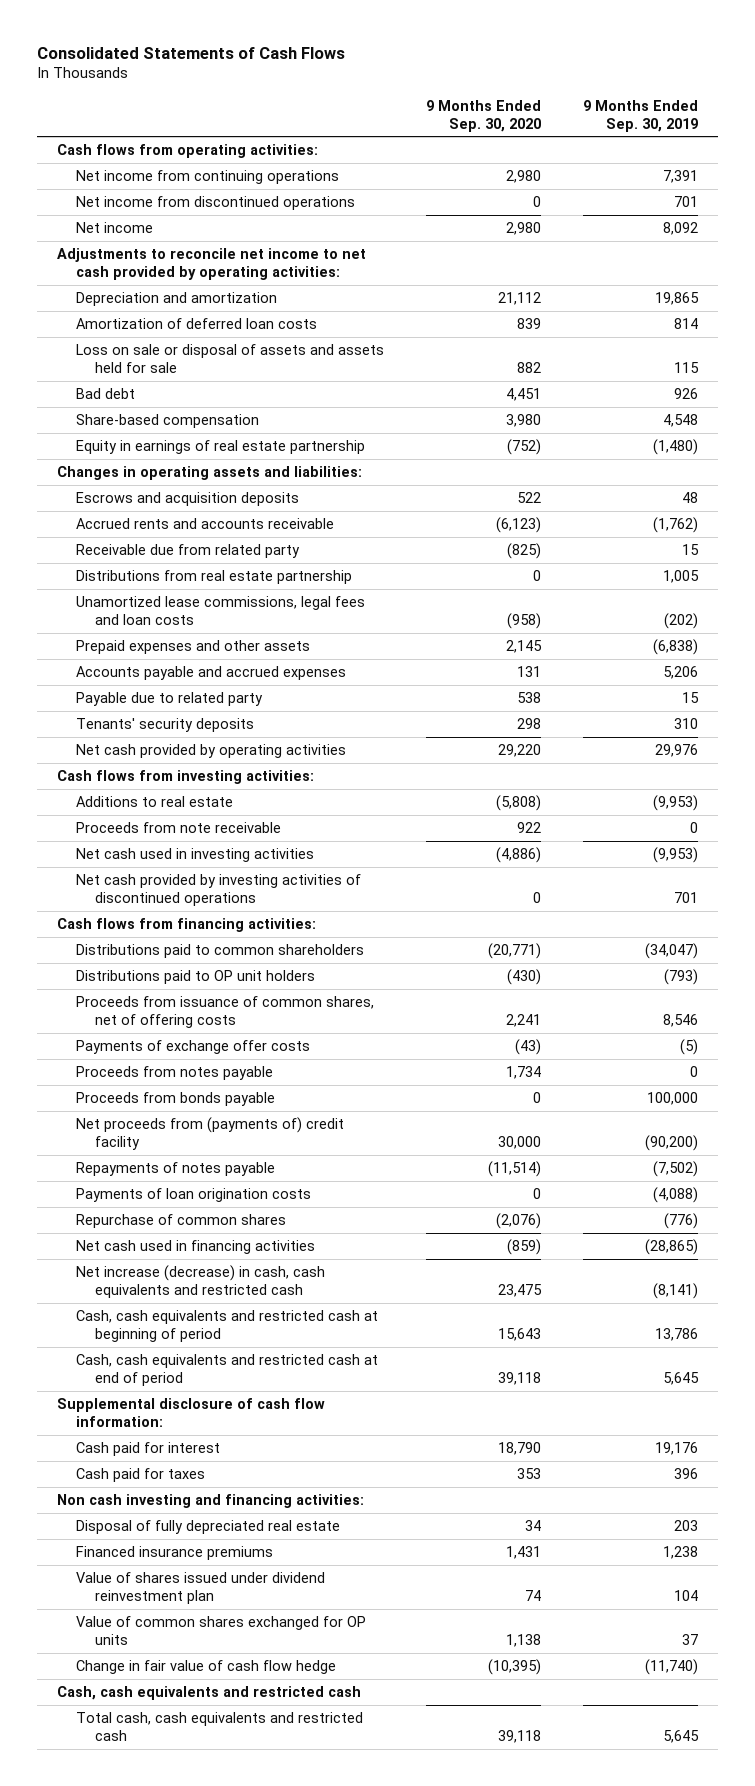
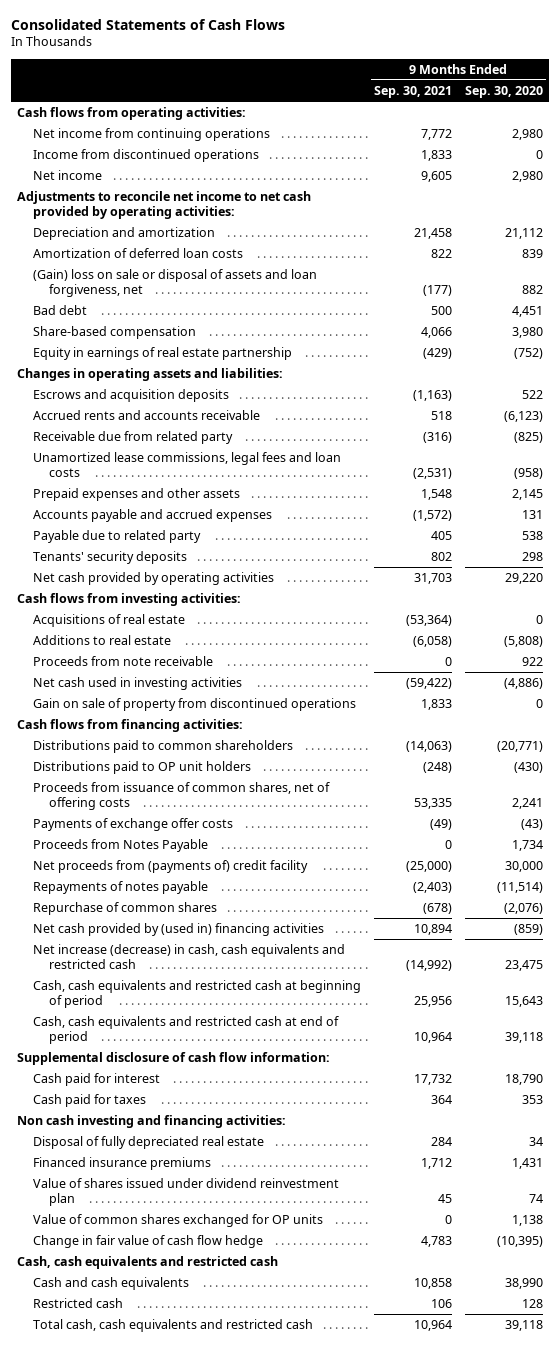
- | 9 Months Ended Sep. 30, 2020 | 9 Months Ended Sep. 30, 2019
+ | 9 Months Ended Sep. 30, 2021 | 9 Months Ended Sep. 30, 2020
- Net income from discontinued operations | 0 | 701
+ Income from discontinued operations | 1,833 | 0
- Loss on sale or disposal of assets and assets held for sale | 882 | 115
+ (Gain) loss on sale or disposal of assets and loan forgiveness, net | (177) | 882
- Distributions from real estate partnership | 0 | 1,005
+ Acquisitions of real estate | (53,364) | 0
- Net cash provided by investing activities of discontinued operations | 0 | 701
+ Gain on sale of property from discontinued operations | 1,833 | 0
- Proceeds from notes payable | 1,734 | 0
- Proceeds from bonds payable | 0 | 100,000
+ Proceeds from Notes Payable | 0 | 1,734
- Payments of loan origination costs | 0 | (4,088)
- Net cash used in financing activities | (859) | (28,865)
+ Net cash provided by (used in) financing activities | 10,894 | (859)
+ Cash and cash equivalents | 10,858 | 38,990
+ Restricted cash | 106 | 128

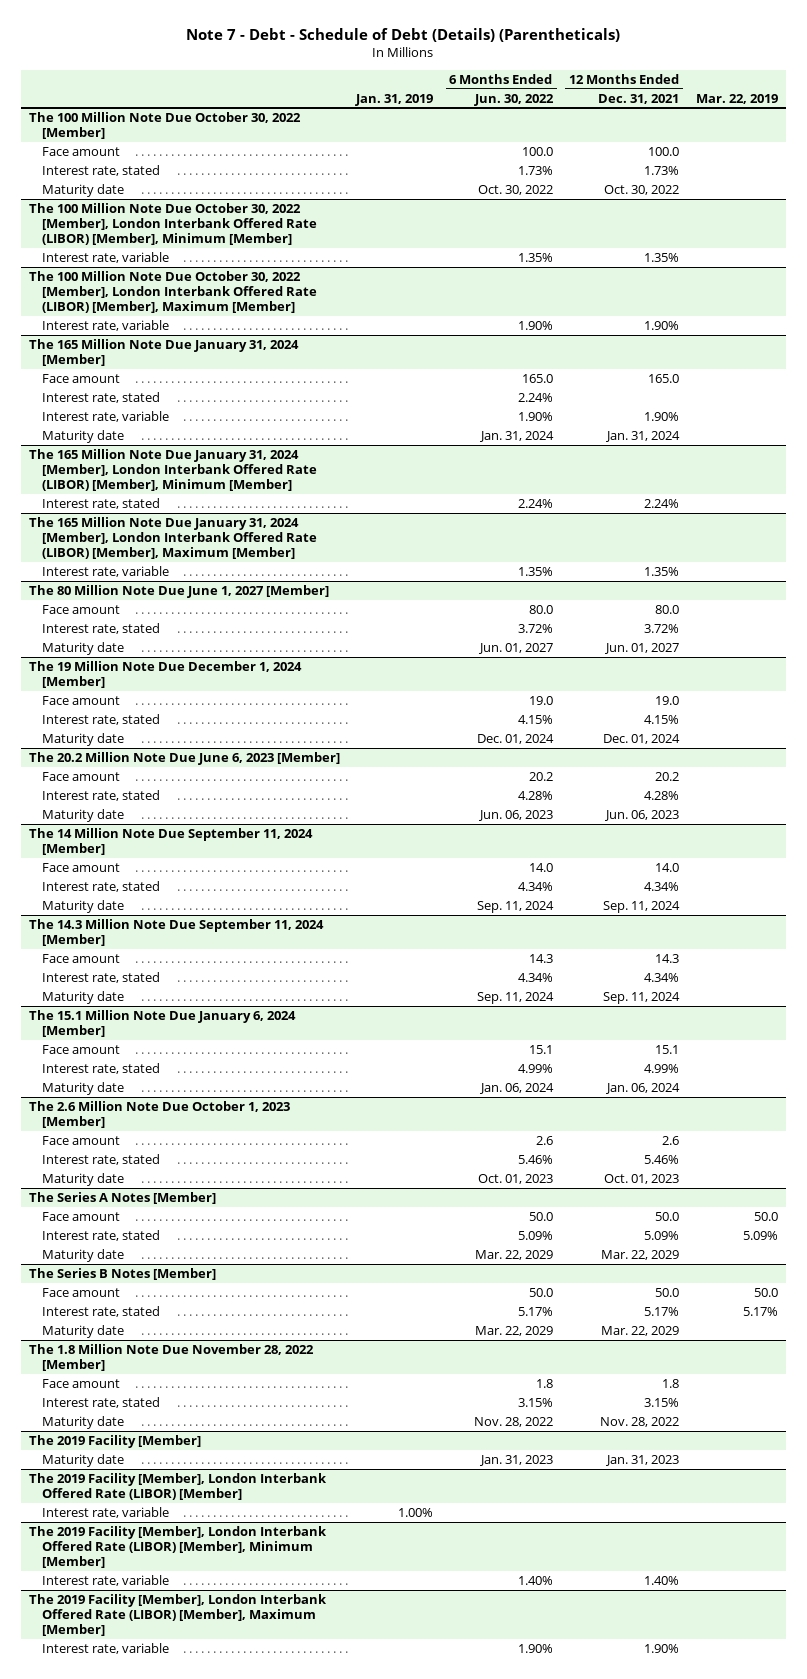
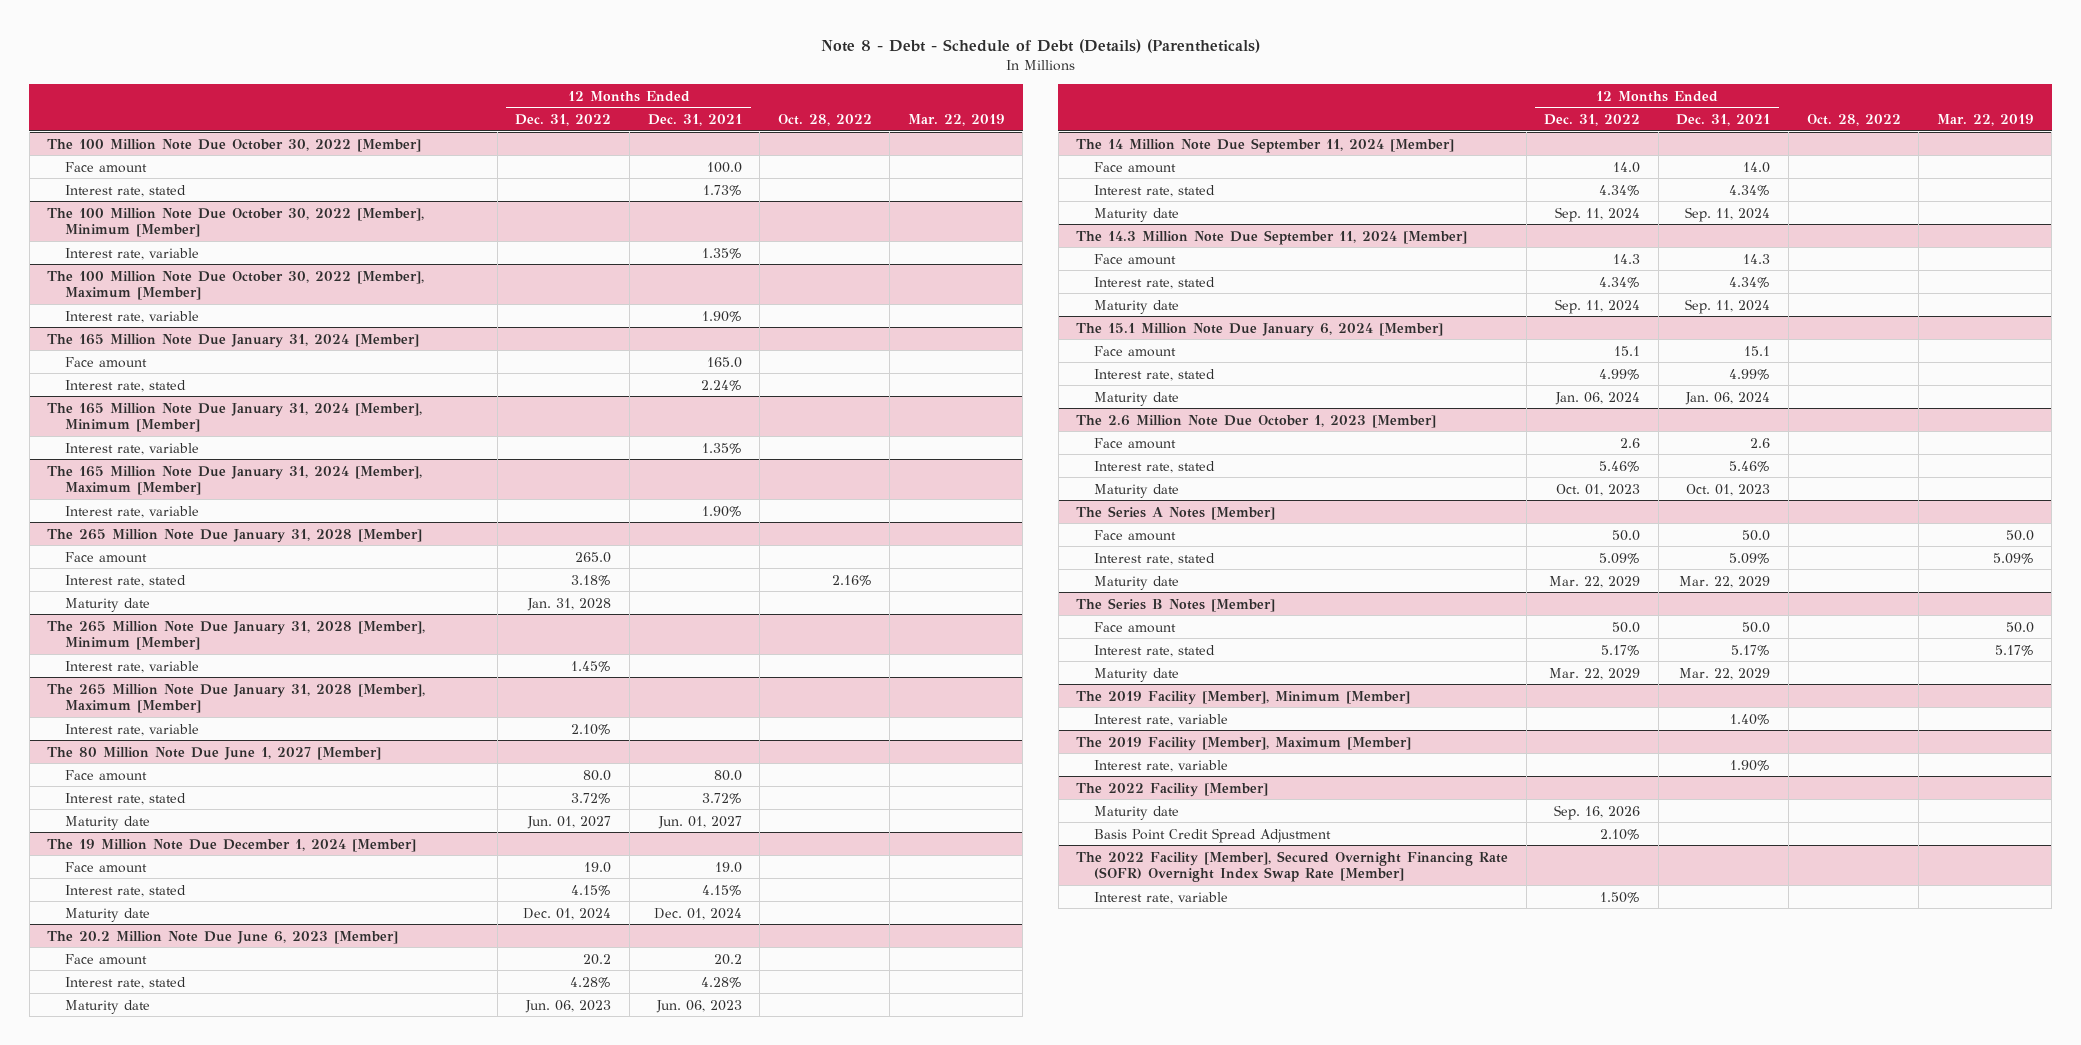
- Note 7 - Debt - Schedule of Debt (Details) (Parentheticals)
+ Note 8 - Debt - Schedule of Debt (Details) (Parentheticals)
- | Jan. 31, 2019 | 6 Months Ended Jun. 30, 2022 | 12 Months Ended Dec. 31, 2021 | Mar. 22, 2019
+ | 12 Months Ended Dec. 31, 2022 | 12 Months Ended Dec. 31, 2021 | Oct. 28, 2022 | Mar. 22, 2019
@ The 100 Million Note Due October 30, 2022 [Member]
- Maturity date | | Oct. 30, 2022 | Oct. 30, 2022 |
- The 100 Million Note Due October 30, 2022 [Member], London Interbank Offered Rate (LIBOR) [Member], Minimum [Member]
+ The 100 Million Note Due October 30, 2022 [Member], Minimum [Member]
- The 100 Million Note Due October 30, 2022 [Member], London Interbank Offered Rate (LIBOR) [Member], Maximum [Member]
+ The 100 Million Note Due October 30, 2022 [Member], Maximum [Member]
@ The 165 Million Note Due January 31, 2024 [Member]
- Interest rate, stated | | 2.24% | |
- Interest rate, variable | | 1.90% | 1.90% |
- Maturity date | | Jan. 31, 2024 | Jan. 31, 2024 |
- The 165 Million Note Due January 31, 2024 [Member], London Interbank Offered Rate (LIBOR) [Member], Minimum [Member]
- The 165 Million Note Due January 31, 2024 [Member], London Interbank Offered Rate (LIBOR) [Member], Maximum [Member]
+ The 165 Million Note Due January 31, 2024 [Member], Minimum [Member]
+ The 165 Million Note Due January 31, 2024 [Member], Maximum [Member]
+ Interest rate, variable | | 1.90% | |
+ The 265 Million Note Due January 31, 2028 [Member]
+ Face amount | 265.0 | | |
+ Interest rate, stated | 3.18% | | 2.16% |
+ Maturity date | Jan. 31, 2028 | | |
+ The 265 Million Note Due January 31, 2028 [Member], Minimum [Member]
+ Interest rate, variable | 1.45% | | |
+ The 265 Million Note Due January 31, 2028 [Member], Maximum [Member]
+ Interest rate, variable | 2.10% | | |
- The 1.8 Million Note Due November 28, 2022 [Member]
- Face amount | | 1.8 | 1.8 |
- Interest rate, stated | | 3.15% | 3.15% |
- Maturity date | | Nov. 28, 2022 | Nov. 28, 2022 |
- The 2019 Facility [Member]
- Maturity date | | Jan. 31, 2023 | Jan. 31, 2023 |
- The 2019 Facility [Member], London Interbank Offered Rate (LIBOR) [Member]
- Interest rate, variable | 1.00% | | |
- The 2019 Facility [Member], London Interbank Offered Rate (LIBOR) [Member], Minimum [Member]
+ The 2019 Facility [Member], Minimum [Member]
- The 2019 Facility [Member], London Interbank Offered Rate (LIBOR) [Member], Maximum [Member]
+ The 2019 Facility [Member], Maximum [Member]
+ The 2022 Facility [Member]
+ Maturity date | Sep. 16, 2026 | | |
+ Basis Point Credit Spread Adjustment | 2.10% | | |
+ The 2022 Facility [Member], Secured Overnight Financing Rate (SOFR) Overnight Index Swap Rate [Member]
+ Interest rate, variable | 1.50% | | |

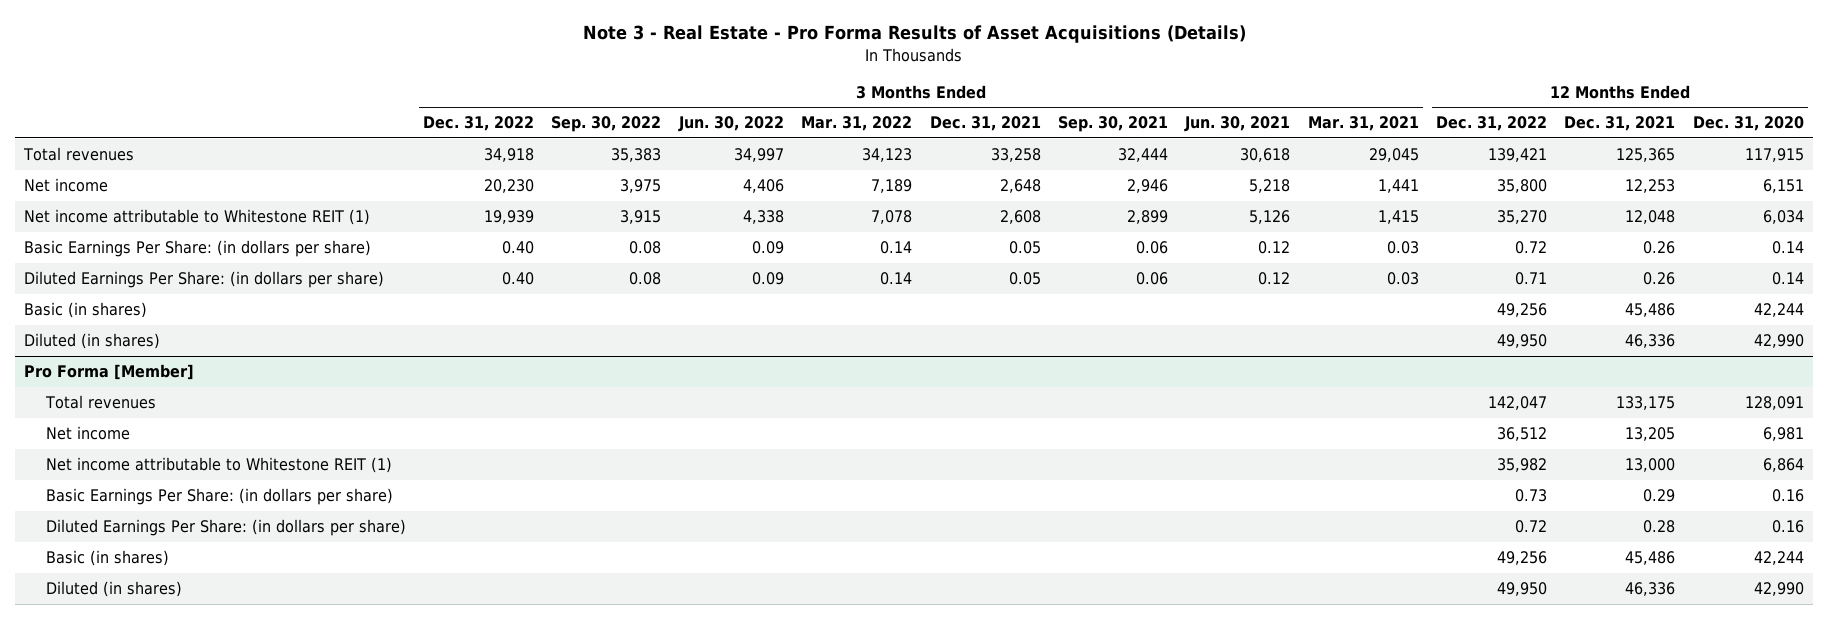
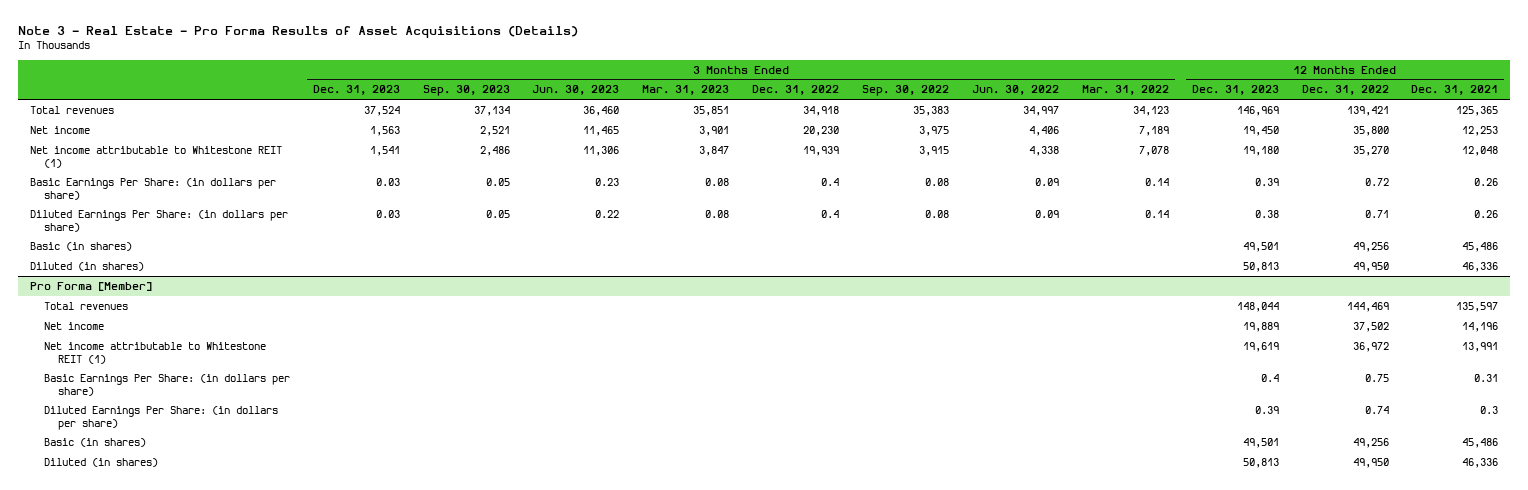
- | 3 Months Ended Dec. 31, 2022 | 3 Months Ended Sep. 30, 2022 | 3 Months Ended Jun. 30, 2022 | 3 Months Ended Mar. 31, 2022 | 3 Months Ended Dec. 31, 2021 | 3 Months Ended Sep. 30, 2021 | 3 Months Ended Jun. 30, 2021 | 3 Months Ended Mar. 31, 2021 | 12 Months Ended Dec. 31, 2022 | 12 Months Ended Dec. 31, 2021 | 12 Months Ended Dec. 31, 2020
+ | 3 Months Ended Dec. 31, 2023 | 3 Months Ended Sep. 30, 2023 | 3 Months Ended Jun. 30, 2023 | 3 Months Ended Mar. 31, 2023 | 3 Months Ended Dec. 31, 2022 | 3 Months Ended Sep. 30, 2022 | 3 Months Ended Jun. 30, 2022 | 3 Months Ended Mar. 31, 2022 | 12 Months Ended Dec. 31, 2023 | 12 Months Ended Dec. 31, 2022 | 12 Months Ended Dec. 31, 2021
- Basic Earnings Per Share: (in dollars per share) | 0.40 | 0.08 | 0.09 | 0.14 | 0.05 | 0.06 | 0.12 | 0.03 | 0.72 | 0.26 | 0.14
- Diluted Earnings Per Share: (in dollars per share) | 0.40 | 0.08 | 0.09 | 0.14 | 0.05 | 0.06 | 0.12 | 0.03 | 0.71 | 0.26 | 0.14
+ Basic Earnings Per Share: (in dollars per share) | 0.03 | 0.05 | 0.23 | 0.08 | 0.4 | 0.08 | 0.09 | 0.14 | 0.39 | 0.72 | 0.26
+ Diluted Earnings Per Share: (in dollars per share) | 0.03 | 0.05 | 0.22 | 0.08 | 0.4 | 0.08 | 0.09 | 0.14 | 0.38 | 0.71 | 0.26
@ Pro Forma [Member]
- Total revenues | | | | | | | | | 142,047 | 133,175 | 128,091
- Net income | | | | | | | | | 36,512 | 13,205 | 6,981
- Net income attributable to Whitestone REIT (1) | | | | | | | | | 35,982 | 13,000 | 6,864
- Basic Earnings Per Share: (in dollars per share) | | | | | | | | | 0.73 | 0.29 | 0.16
- Diluted Earnings Per Share: (in dollars per share) | | | | | | | | | 0.72 | 0.28 | 0.16
+ Total revenues | | | | | | | | | 148,044 | 144,469 | 135,597
+ Net income | | | | | | | | | 19,889 | 37,502 | 14,196
+ Net income attributable to Whitestone REIT (1) | | | | | | | | | 19,619 | 36,972 | 13,991
+ Basic Earnings Per Share: (in dollars per share) | | | | | | | | | 0.4 | 0.75 | 0.31
+ Diluted Earnings Per Share: (in dollars per share) | | | | | | | | | 0.39 | 0.74 | 0.3

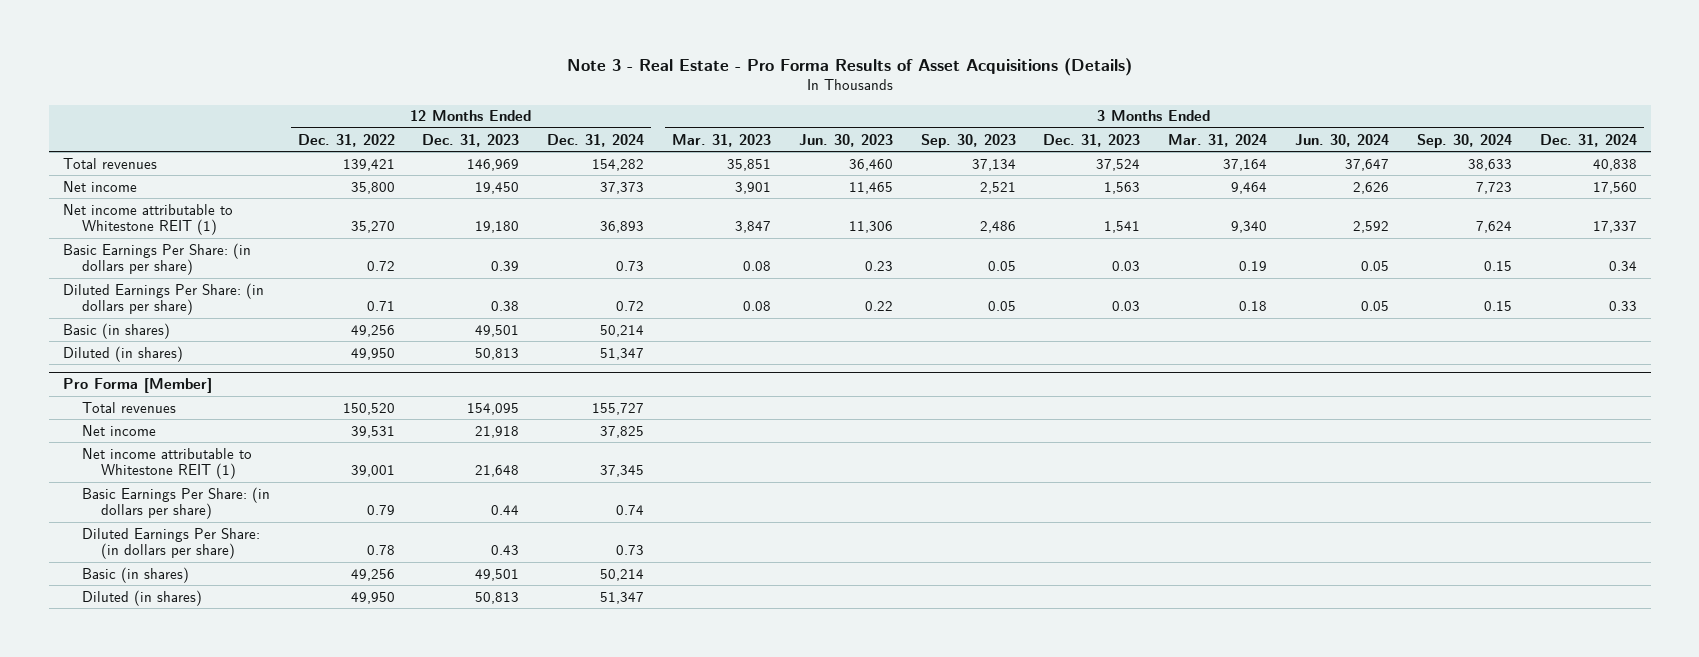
- | 3 Months Ended Dec. 31, 2023 | 3 Months Ended Sep. 30, 2023 | 3 Months Ended Jun. 30, 2023 | 3 Months Ended Mar. 31, 2023 | 3 Months Ended Dec. 31, 2022 | 3 Months Ended Sep. 30, 2022 | 3 Months Ended Jun. 30, 2022 | 3 Months Ended Mar. 31, 2022 | 12 Months Ended Dec. 31, 2023 | 12 Months Ended Dec. 31, 2022 | 12 Months Ended Dec. 31, 2021
+ | 12 Months Ended Dec. 31, 2022 | 12 Months Ended Dec. 31, 2023 | 12 Months Ended Dec. 31, 2024 | 3 Months Ended Mar. 31, 2023 | 3 Months Ended Jun. 30, 2023 | 3 Months Ended Sep. 30, 2023 | 3 Months Ended Dec. 31, 2023 | 3 Months Ended Mar. 31, 2024 | 3 Months Ended Jun. 30, 2024 | 3 Months Ended Sep. 30, 2024 | 3 Months Ended Dec. 31, 2024
@ Pro Forma [Member]
- Total revenues | | | | | | | | | 148,044 | 144,469 | 135,597
- Net income | | | | | | | | | 19,889 | 37,502 | 14,196
- Net income attributable to Whitestone REIT (1) | | | | | | | | | 19,619 | 36,972 | 13,991
- Basic Earnings Per Share: (in dollars per share) | | | | | | | | | 0.4 | 0.75 | 0.31
- Diluted Earnings Per Share: (in dollars per share) | | | | | | | | | 0.39 | 0.74 | 0.3
+ Total revenues | 150,520 | 154,095 | 155,727 | | | | | | | |
+ Net income | 39,531 | 21,918 | 37,825 | | | | | | | |
+ Net income attributable to Whitestone REIT (1) | 39,001 | 21,648 | 37,345 | | | | | | | |
+ Basic Earnings Per Share: (in dollars per share) | 0.79 | 0.44 | 0.74 | | | | | | | |
+ Diluted Earnings Per Share: (in dollars per share) | 0.78 | 0.43 | 0.73 | | | | | | | |

